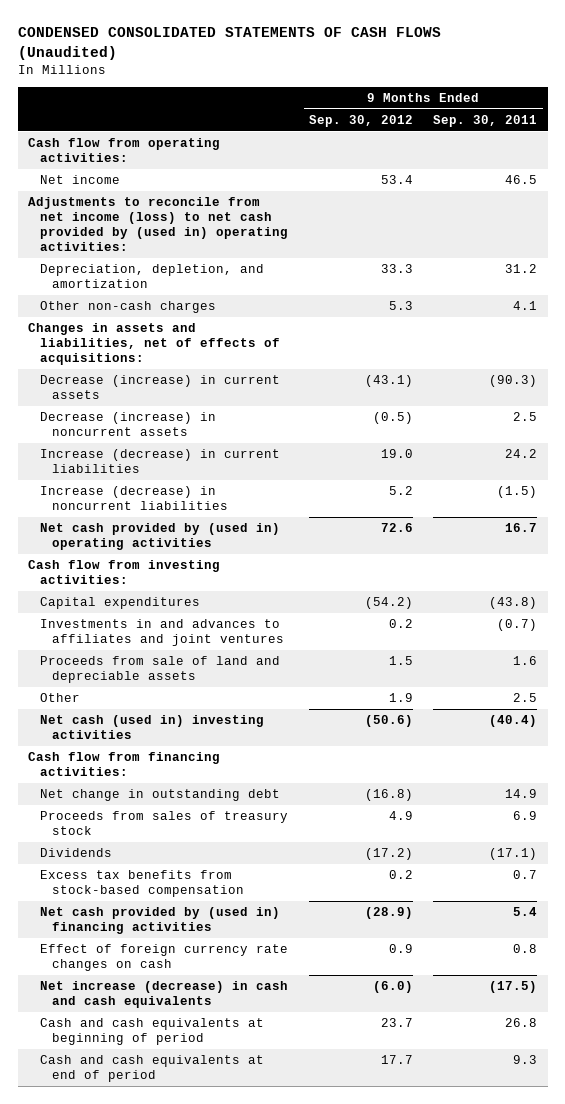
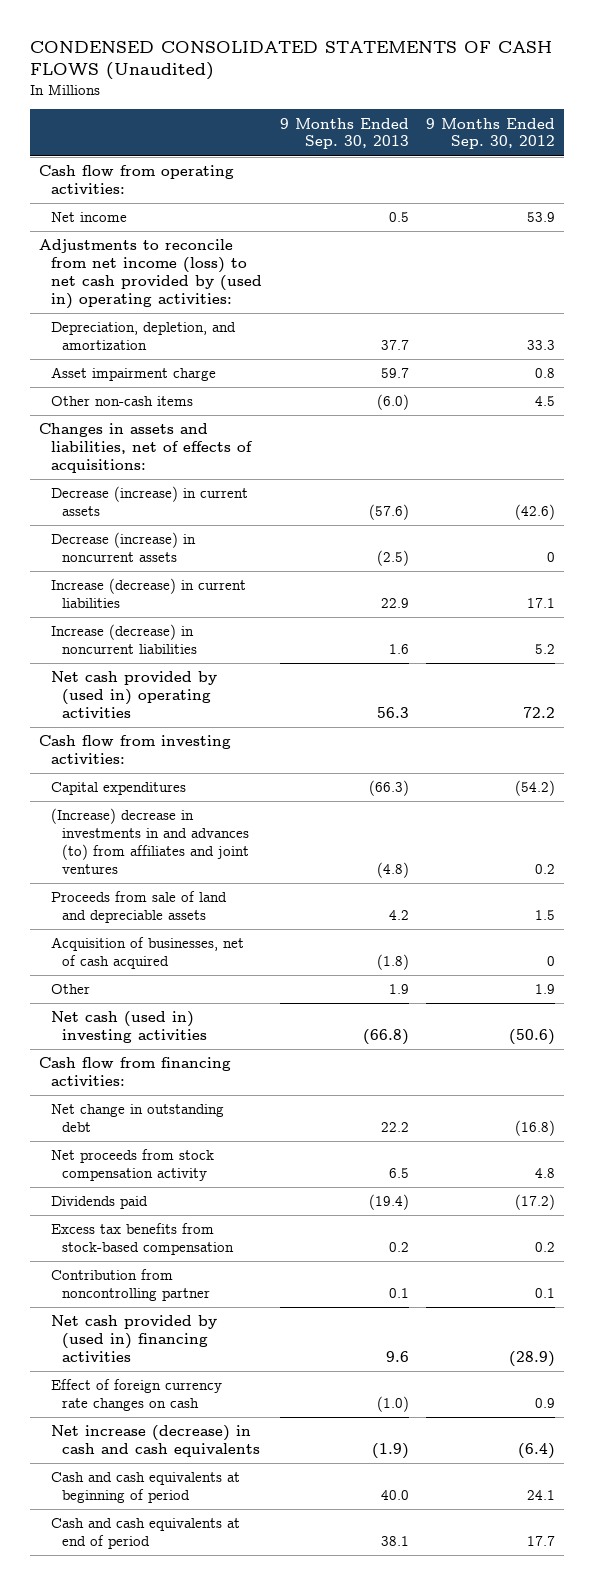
- | 9 Months Ended Sep. 30, 2012 | 9 Months Ended Sep. 30, 2011
+ | 9 Months Ended Sep. 30, 2013 | 9 Months Ended Sep. 30, 2012
- Net income | 53.4 | 46.5
+ Net income | 0.5 | 53.9
- Other non-cash charges | 5.3 | 4.1
+ Asset impairment charge | 59.7 | 0.8
+ Other non-cash items | (6.0) | 4.5
- Decrease (increase) in current assets | (43.1) | (90.3)
- Decrease (increase) in noncurrent assets | (0.5) | 2.5
- Increase (decrease) in current liabilities | 19.0 | 24.2
+ Decrease (increase) in current assets | (57.6) | (42.6)
+ Decrease (increase) in noncurrent assets | (2.5) | 0
+ Increase (decrease) in current liabilities | 22.9 | 17.1
- Net cash provided by (used in) operating activities | 72.6 | 16.7
+ Net cash provided by (used in) operating activities | 56.3 | 72.2
- Investments in and advances to affiliates and joint ventures | 0.2 | (0.7)
+ (Increase) decrease in investments in and advances (to) from affiliates and joint ventures | (4.8) | 0.2
+ Acquisition of businesses, net of cash acquired | (1.8) | 0
- Proceeds from sales of treasury stock | 4.9 | 6.9
- Dividends | (17.2) | (17.1)
+ Net proceeds from stock compensation activity | 6.5 | 4.8
+ Dividends paid | (19.4) | (17.2)
+ Contribution from noncontrolling partner | 0.1 | 0.1
- Net increase (decrease) in cash and cash equivalents | (6.0) | (17.5)
- Cash and cash equivalents at beginning of period | 23.7 | 26.8
+ Net increase (decrease) in cash and cash equivalents | (1.9) | (6.4)
+ Cash and cash equivalents at beginning of period | 40.0 | 24.1

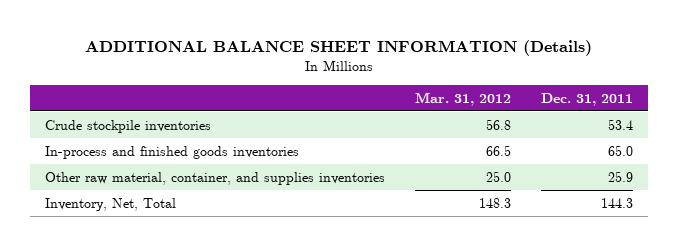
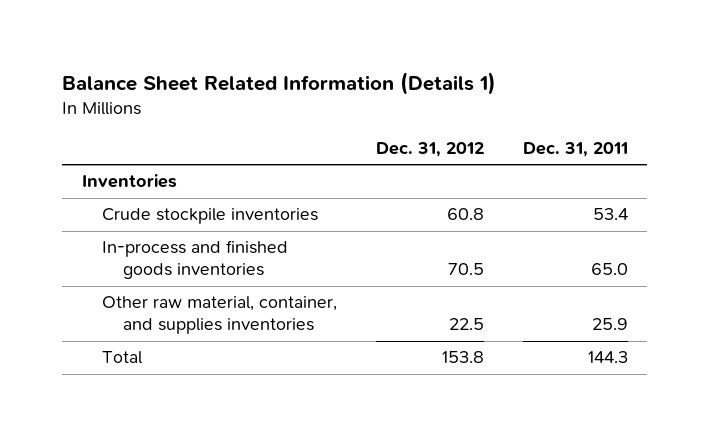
- ADDITIONAL BALANCE SHEET INFORMATION (Details)
+ Balance Sheet Related Information (Details 1)
- | Mar. 31, 2012 | Dec. 31, 2011
+ | Dec. 31, 2012 | Dec. 31, 2011
+ Inventories
- Inventory, Net, Total | 148.3 | 144.3
+ Total | 153.8 | 144.3

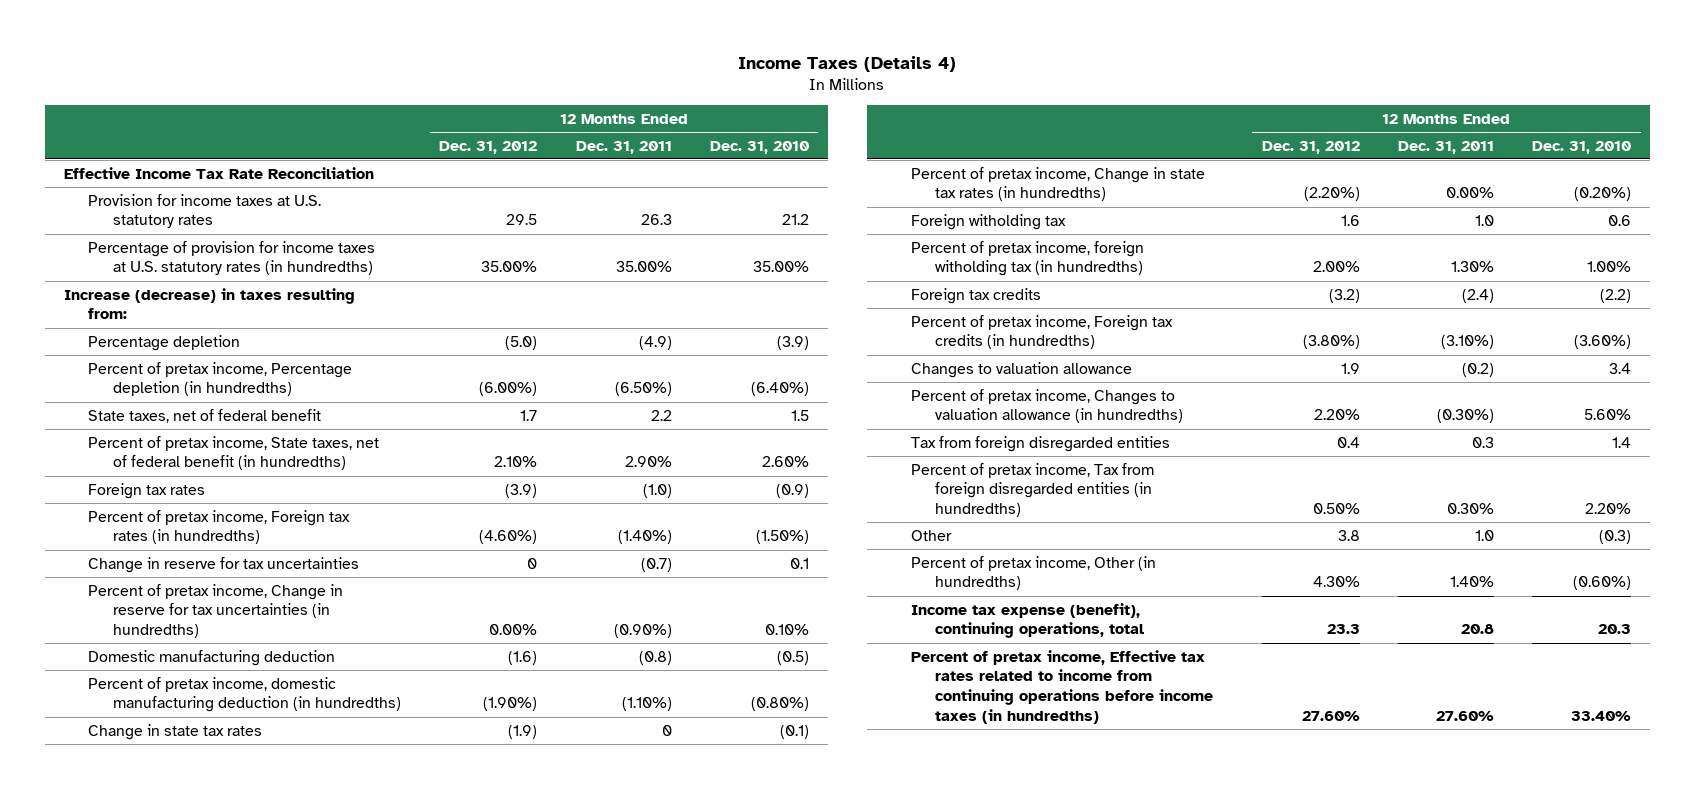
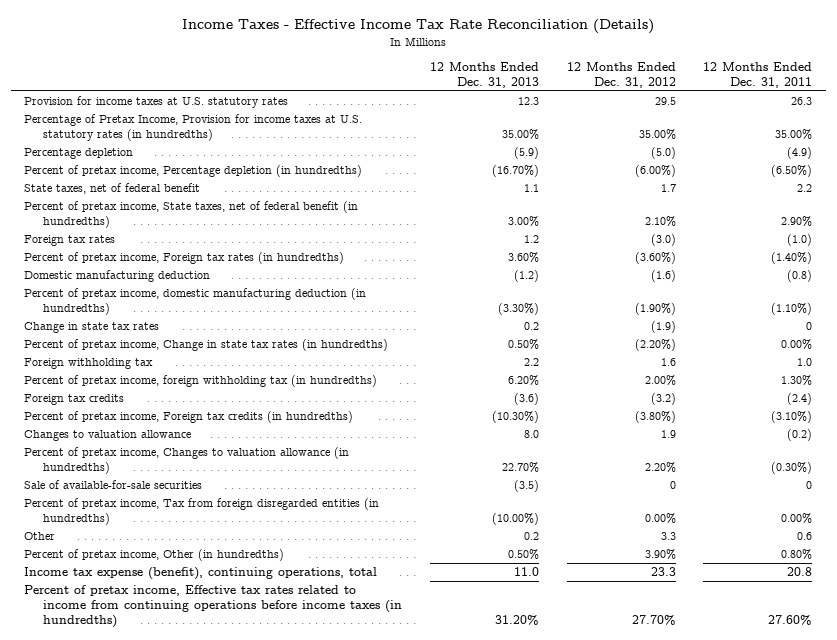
- Income Taxes (Details 4)
+ Income Taxes - Effective Income Tax Rate Reconciliation (Details)
- | 12 Months Ended Dec. 31, 2012 | 12 Months Ended Dec. 31, 2011 | 12 Months Ended Dec. 31, 2010
+ | 12 Months Ended Dec. 31, 2013 | 12 Months Ended Dec. 31, 2012 | 12 Months Ended Dec. 31, 2011
- Effective Income Tax Rate Reconciliation
- Percentage of provision for income taxes at U.S. statutory rates (in hundredths) | 35.00% | 35.00% | 35.00%
- Increase (decrease) in taxes resulting from:
+ Percentage of Pretax Income, Provision for income taxes at U.S. statutory rates (in hundredths) | 35.00% | 35.00% | 35.00%
- Foreign tax rates | (3.9) | (1.0) | (0.9)
- Percent of pretax income, Foreign tax rates (in hundredths) | (4.60%) | (1.40%) | (1.50%)
- Change in reserve for tax uncertainties | 0 | (0.7) | 0.1
- Percent of pretax income, Change in reserve for tax uncertainties (in hundredths) | 0.00% | (0.90%) | 0.10%
+ Foreign tax rates | 1.2 | (3.0) | (1.0)
+ Percent of pretax income, Foreign tax rates (in hundredths) | 3.60% | (3.60%) | (1.40%)
- Foreign witholding tax | 1.6 | 1.0 | 0.6
- Percent of pretax income, foreign witholding tax (in hundredths) | 2.00% | 1.30% | 1.00%
+ Foreign withholding tax | 2.2 | 1.6 | 1.0
+ Percent of pretax income, foreign withholding tax (in hundredths) | 6.20% | 2.00% | 1.30%
- Tax from foreign disregarded entities | 0.4 | 0.3 | 1.4
- Percent of pretax income, Tax from foreign disregarded entities (in hundredths) | 0.50% | 0.30% | 2.20%
- Other | 3.8 | 1.0 | (0.3)
- Percent of pretax income, Other (in hundredths) | 4.30% | 1.40% | (0.60%)
+ Sale of available-for-sale securities | (3.5) | 0 | 0
+ Percent of pretax income, Tax from foreign disregarded entities (in hundredths) | (10.00%) | 0.00% | 0.00%
+ Other | 0.2 | 3.3 | 0.6
+ Percent of pretax income, Other (in hundredths) | 0.50% | 3.90% | 0.80%
- Percent of pretax income, Effective tax rates related to income from continuing operations before income taxes (in hundredths) | 27.60% | 27.60% | 33.40%
+ Percent of pretax income, Effective tax rates related to income from continuing operations before income taxes (in hundredths) | 31.20% | 27.70% | 27.60%

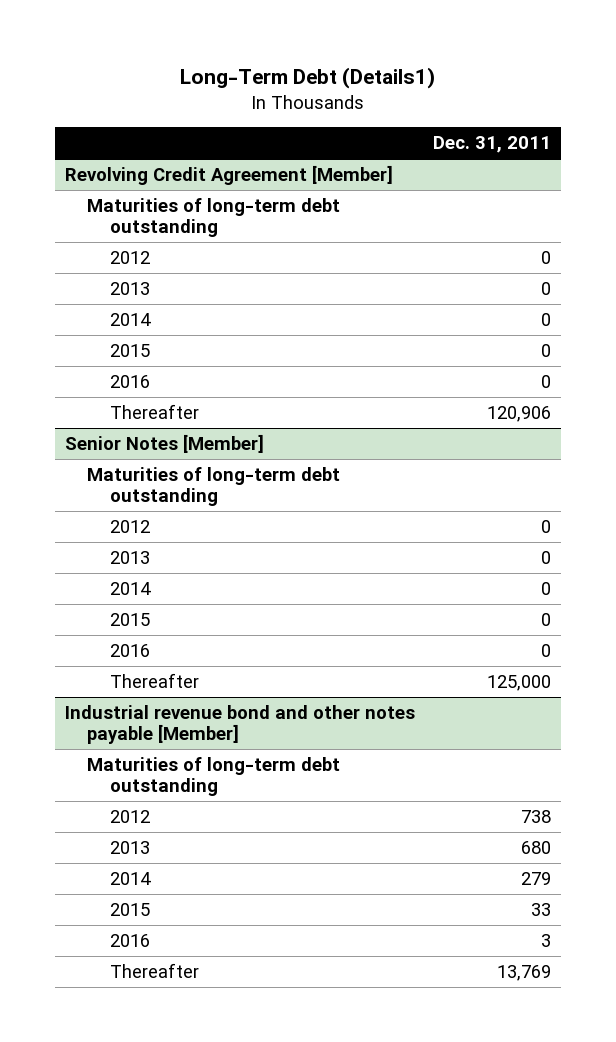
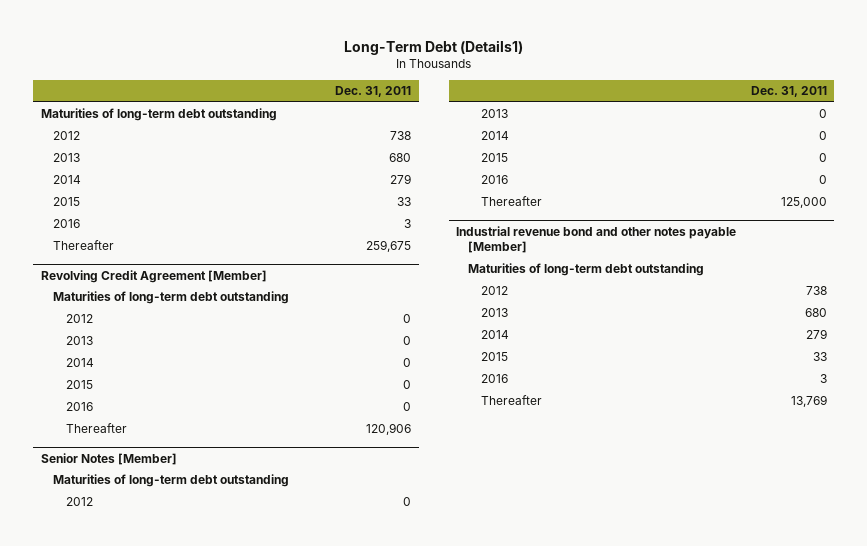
+ Maturities of long-term debt outstanding
+ 2012 | 738
+ 2013 | 680
+ 2014 | 279
+ 2015 | 33
+ 2016 | 3
+ Thereafter | 259,675

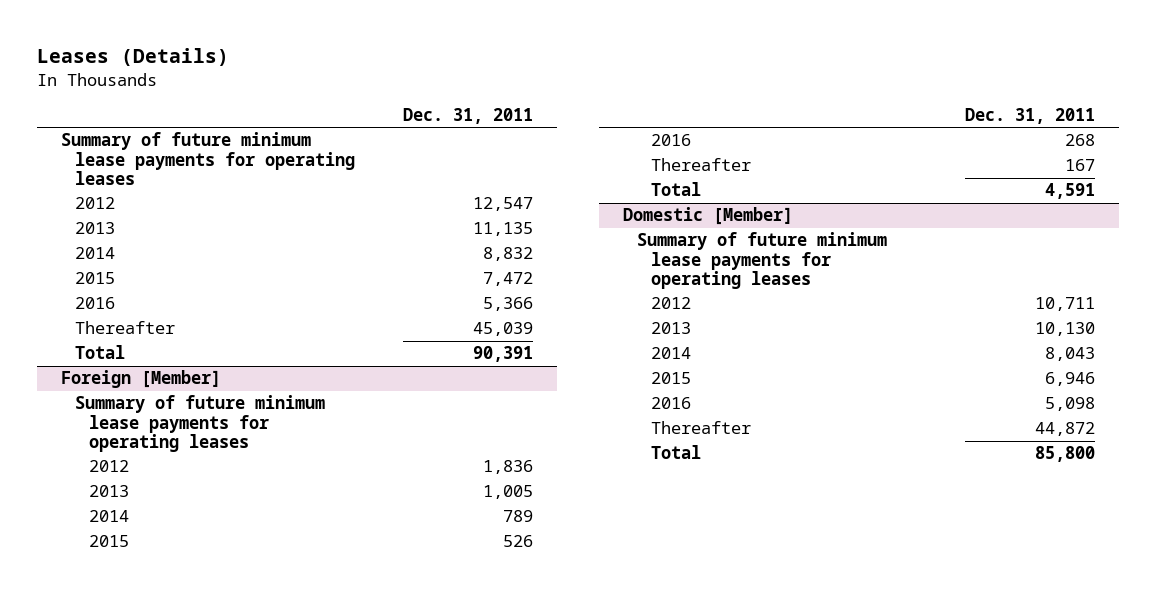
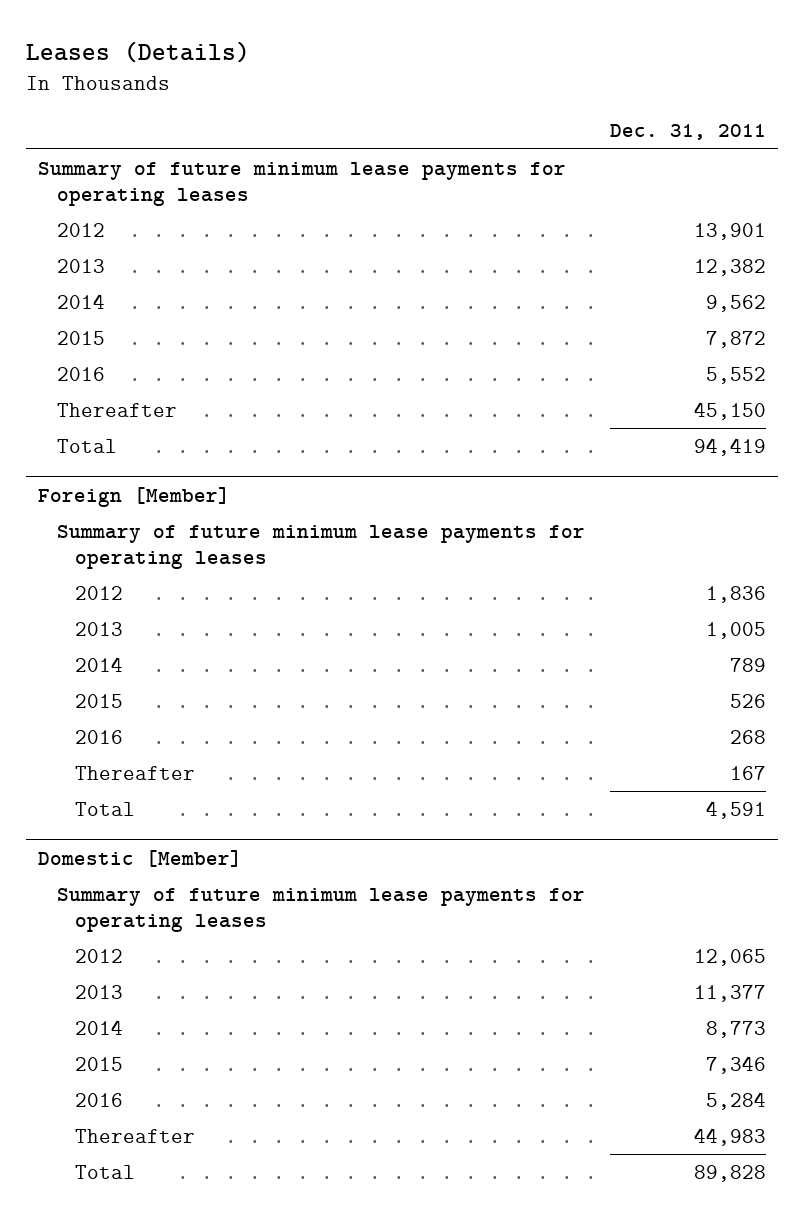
- 2012 | 12,547
- 2013 | 11,135
- 2014 | 8,832
- 2015 | 7,472
- 2016 | 5,366
- Thereafter | 45,039
- Total | 90,391
+ 2012 | 13,901
+ 2013 | 12,382
+ 2014 | 9,562
+ 2015 | 7,872
+ 2016 | 5,552
+ Thereafter | 45,150
+ Total | 94,419
@ Domestic [Member]
- 2012 | 10,711
- 2013 | 10,130
- 2014 | 8,043
- 2015 | 6,946
- 2016 | 5,098
- Thereafter | 44,872
- Total | 85,800
+ 2012 | 12,065
+ 2013 | 11,377
+ 2014 | 8,773
+ 2015 | 7,346
+ 2016 | 5,284
+ Thereafter | 44,983
+ Total | 89,828

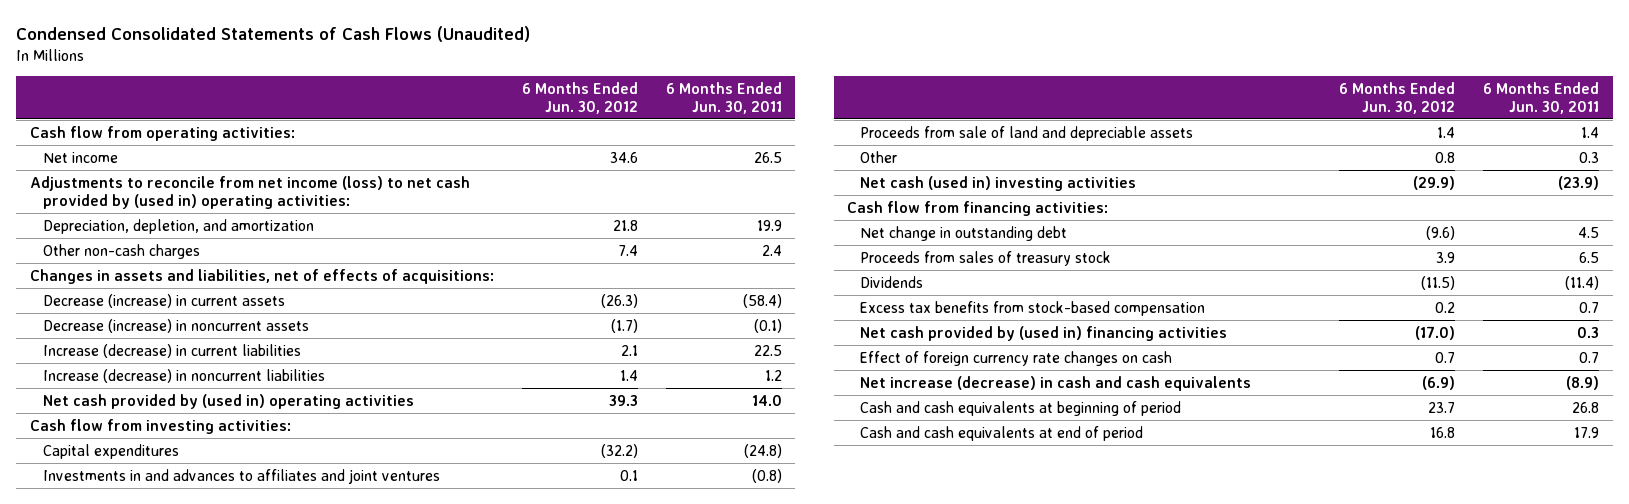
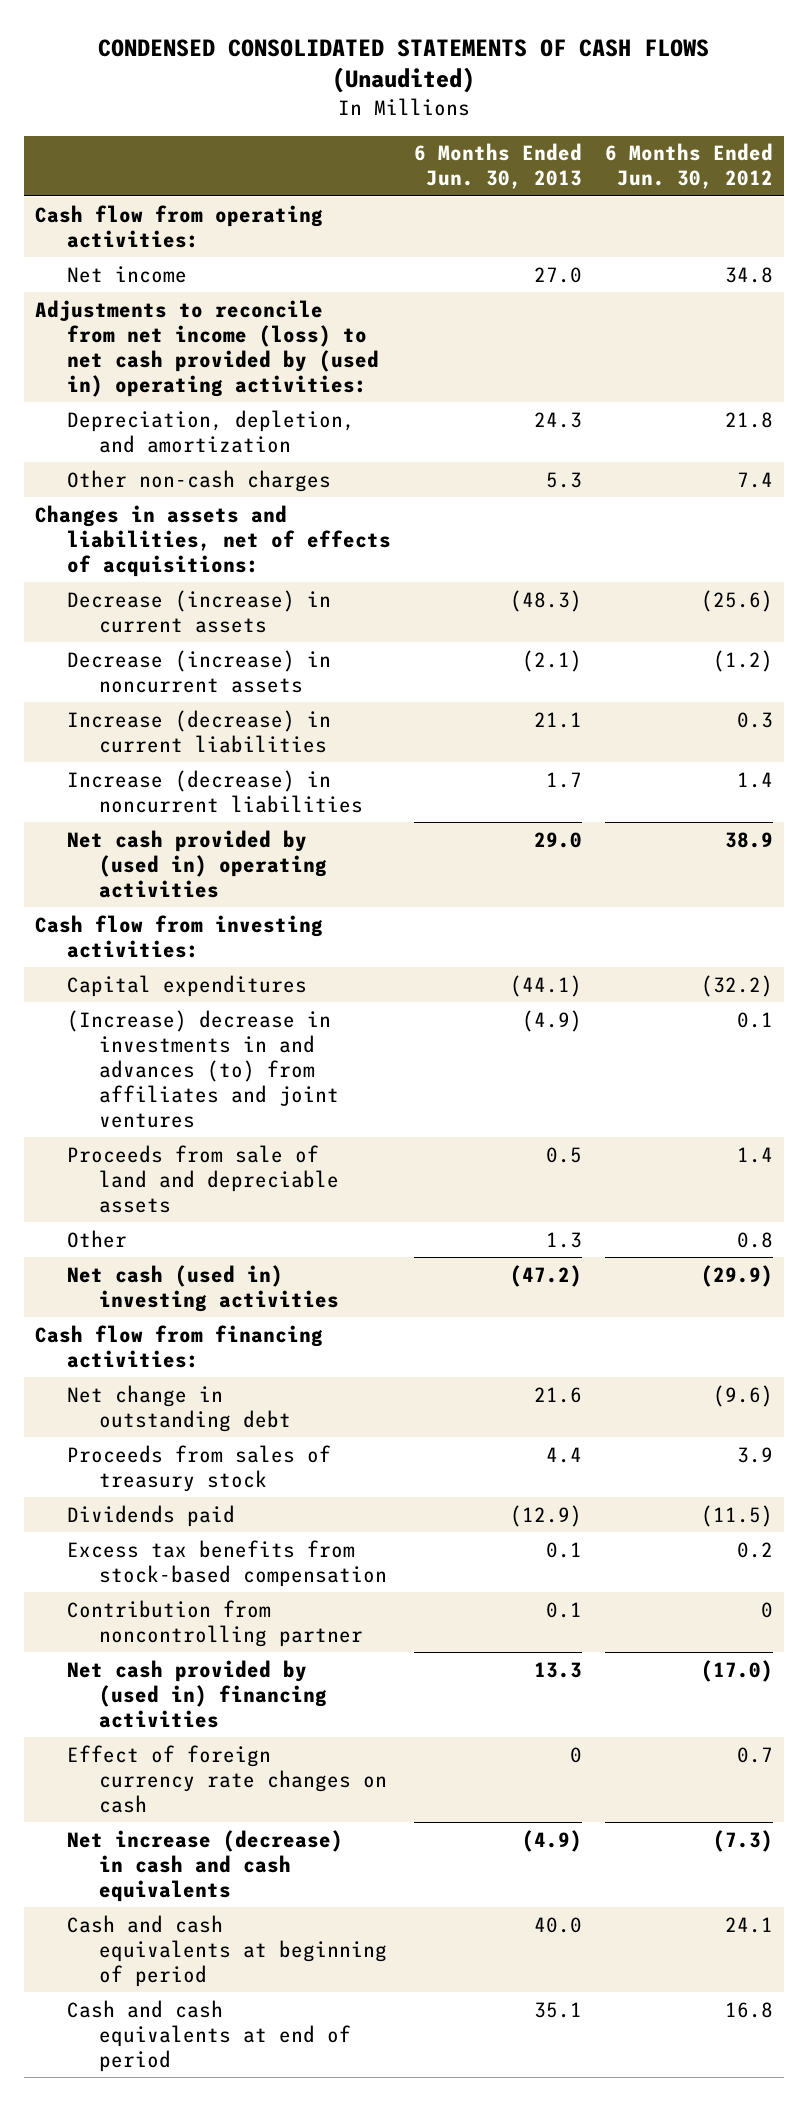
- Condensed Consolidated Statements of Cash Flows (Unaudited)
+ CONDENSED CONSOLIDATED STATEMENTS OF CASH FLOWS (Unaudited)
- | 6 Months Ended Jun. 30, 2012 | 6 Months Ended Jun. 30, 2011
+ | 6 Months Ended Jun. 30, 2013 | 6 Months Ended Jun. 30, 2012
- Net income | 34.6 | 26.5
+ Net income | 27.0 | 34.8
- Decrease (increase) in current assets | (26.3) | (58.4)
- Decrease (increase) in noncurrent assets | (1.7) | (0.1)
- Increase (decrease) in current liabilities | 2.1 | 22.5
+ Decrease (increase) in current assets | (48.3) | (25.6)
+ Decrease (increase) in noncurrent assets | (2.1) | (1.2)
+ Increase (decrease) in current liabilities | 21.1 | 0.3
- Net cash provided by (used in) operating activities | 39.3 | 14.0
+ Net cash provided by (used in) operating activities | 29.0 | 38.9
- Investments in and advances to affiliates and joint ventures | 0.1 | (0.8)
+ (Increase) decrease in investments in and advances (to) from affiliates and joint ventures | (4.9) | 0.1
- Dividends | (11.5) | (11.4)
+ Dividends paid | (12.9) | (11.5)
+ Contribution from noncontrolling partner | 0.1 | 0
- Net increase (decrease) in cash and cash equivalents | (6.9) | (8.9)
- Cash and cash equivalents at beginning of period | 23.7 | 26.8
+ Net increase (decrease) in cash and cash equivalents | (4.9) | (7.3)
+ Cash and cash equivalents at beginning of period | 40.0 | 24.1

